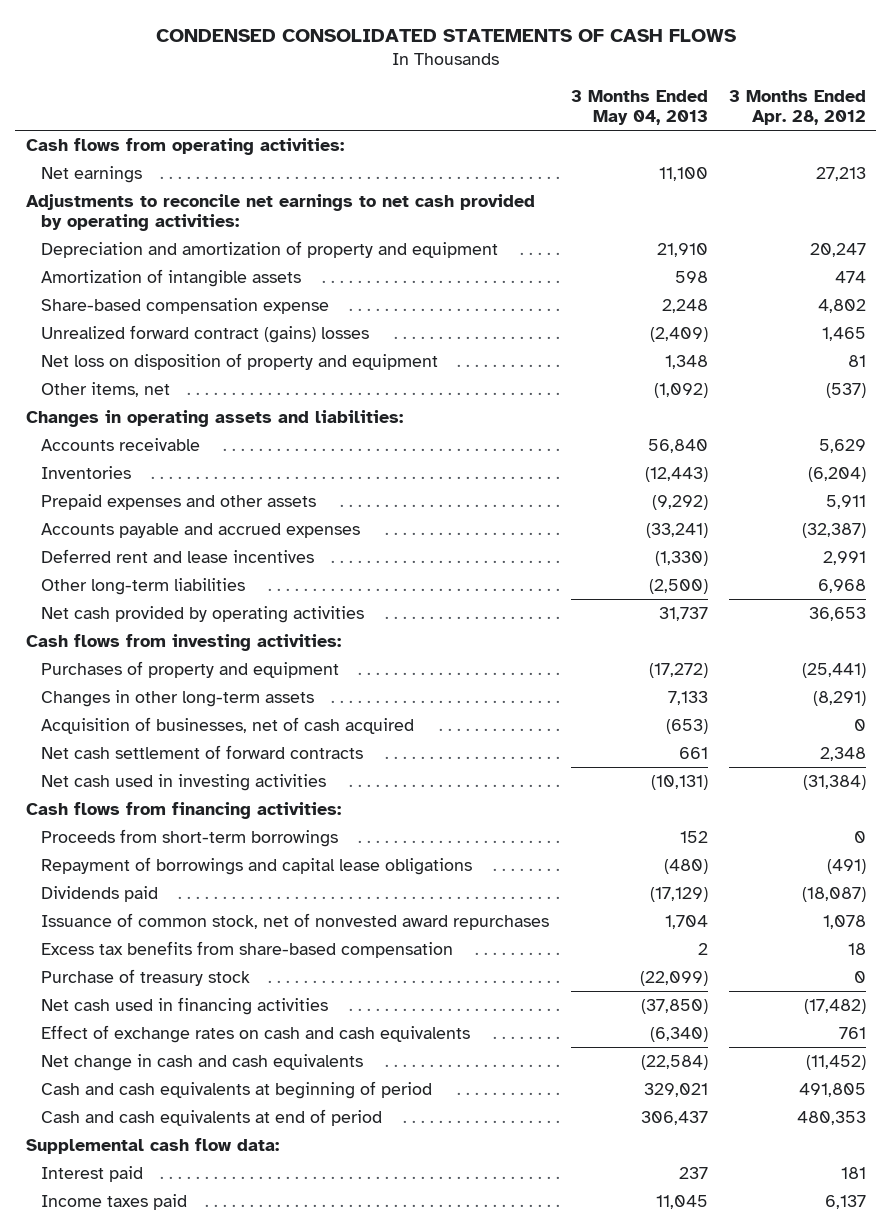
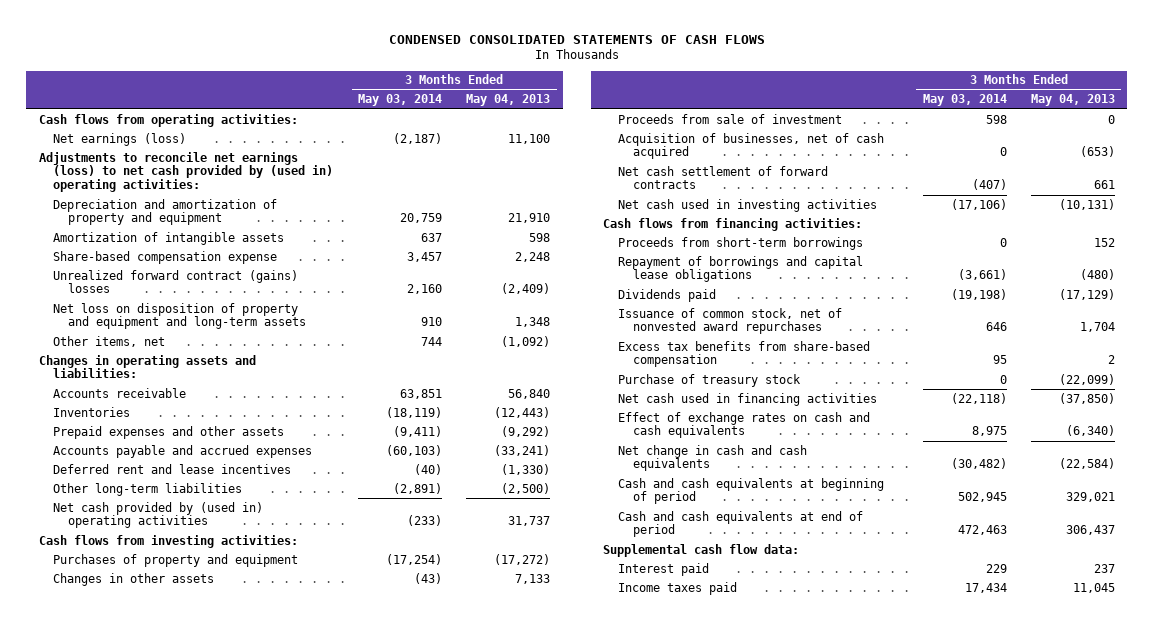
- | 3 Months Ended May 04, 2013 | 3 Months Ended Apr. 28, 2012
+ | 3 Months Ended May 03, 2014 | 3 Months Ended May 04, 2013
- Net earnings | 11,100 | 27,213
- Adjustments to reconcile net earnings to net cash provided by operating activities:
+ Net earnings (loss) | (2,187) | 11,100
+ Adjustments to reconcile net earnings (loss) to net cash provided by (used in) operating activities:
- Net loss on disposition of property and equipment | 1,348 | 81
+ Net loss on disposition of property and equipment and long-term assets | 910 | 1,348
- Net cash provided by operating activities | 31,737 | 36,653
+ Net cash provided by (used in) operating activities | (233) | 31,737
- Changes in other long-term assets | 7,133 | (8,291)
+ Changes in other assets | (43) | 7,133
+ Proceeds from sale of investment | 598 | 0

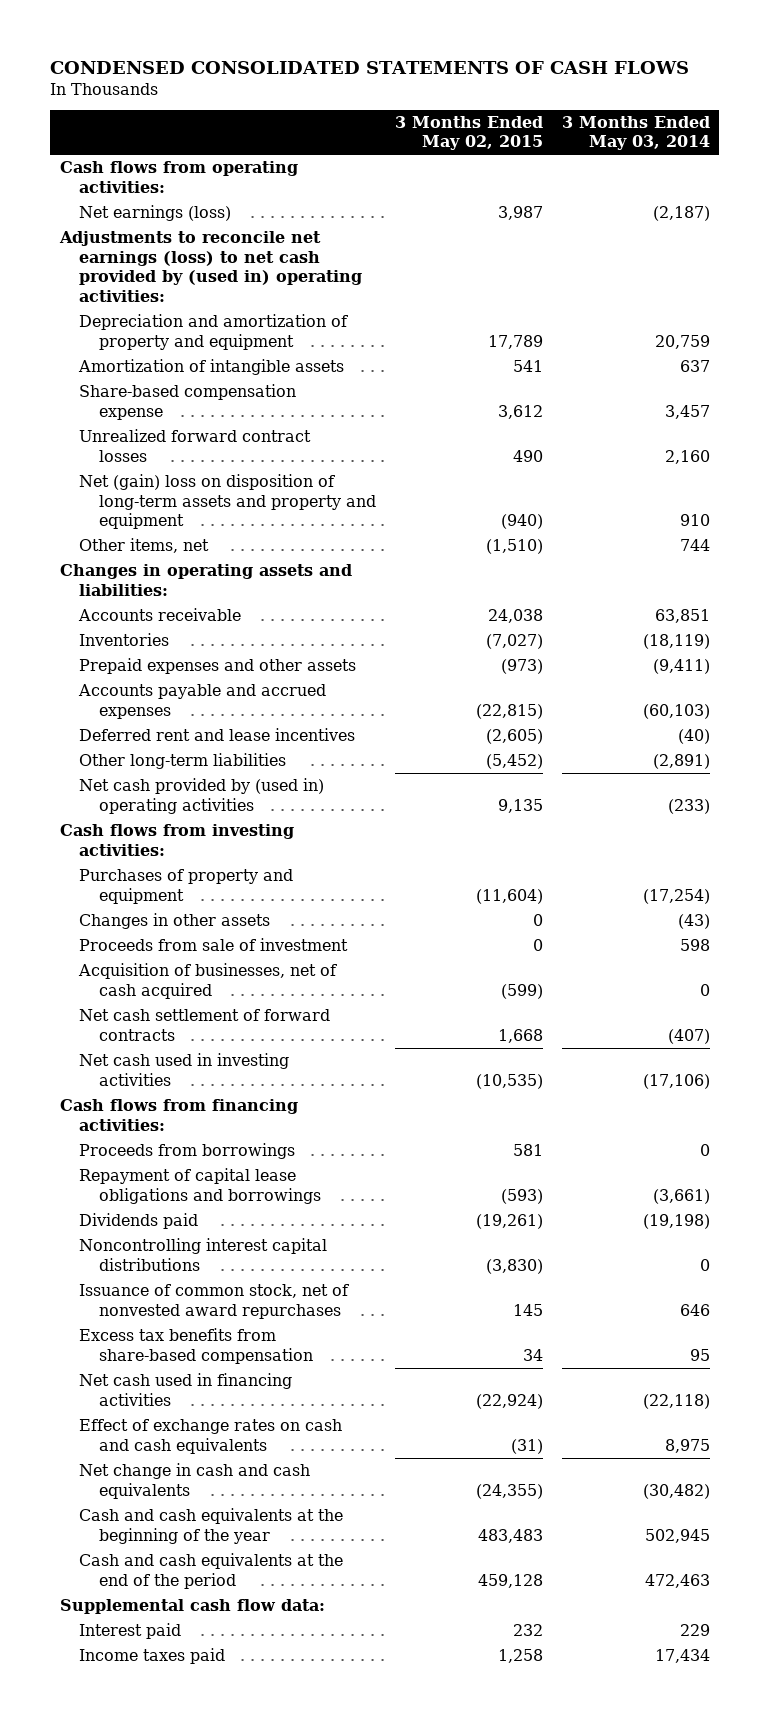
- | 3 Months Ended May 03, 2014 | 3 Months Ended May 04, 2013
+ | 3 Months Ended May 02, 2015 | 3 Months Ended May 03, 2014
- Unrealized forward contract (gains) losses | 2,160 | (2,409)
- Net loss on disposition of property and equipment and long-term assets | 910 | 1,348
+ Unrealized forward contract losses | 490 | 2,160
+ Net (gain) loss on disposition of long-term assets and property and equipment | (940) | 910
- Proceeds from short-term borrowings | 0 | 152
- Repayment of borrowings and capital lease obligations | (3,661) | (480)
+ Proceeds from borrowings | 581 | 0
+ Repayment of capital lease obligations and borrowings | (593) | (3,661)
+ Noncontrolling interest capital distributions | (3,830) | 0
- Purchase of treasury stock | 0 | (22,099)
- Cash and cash equivalents at beginning of period | 502,945 | 329,021
- Cash and cash equivalents at end of period | 472,463 | 306,437
+ Cash and cash equivalents at the beginning of the year | 483,483 | 502,945
+ Cash and cash equivalents at the end of the period | 459,128 | 472,463

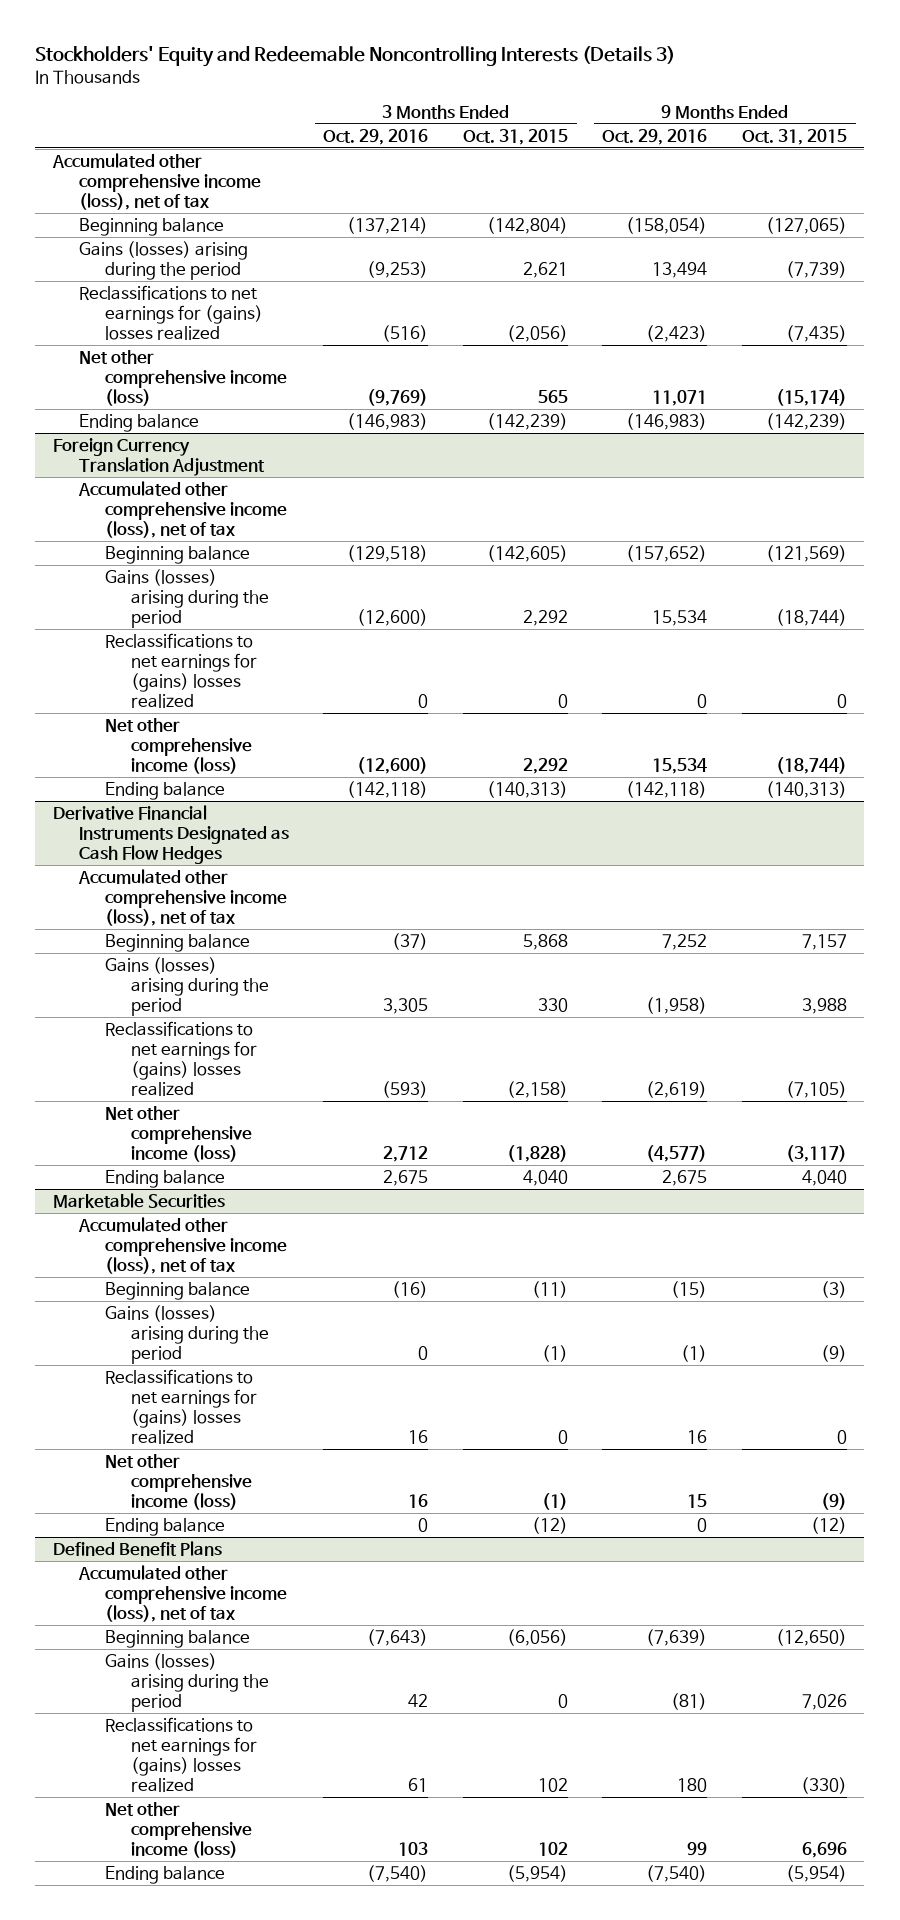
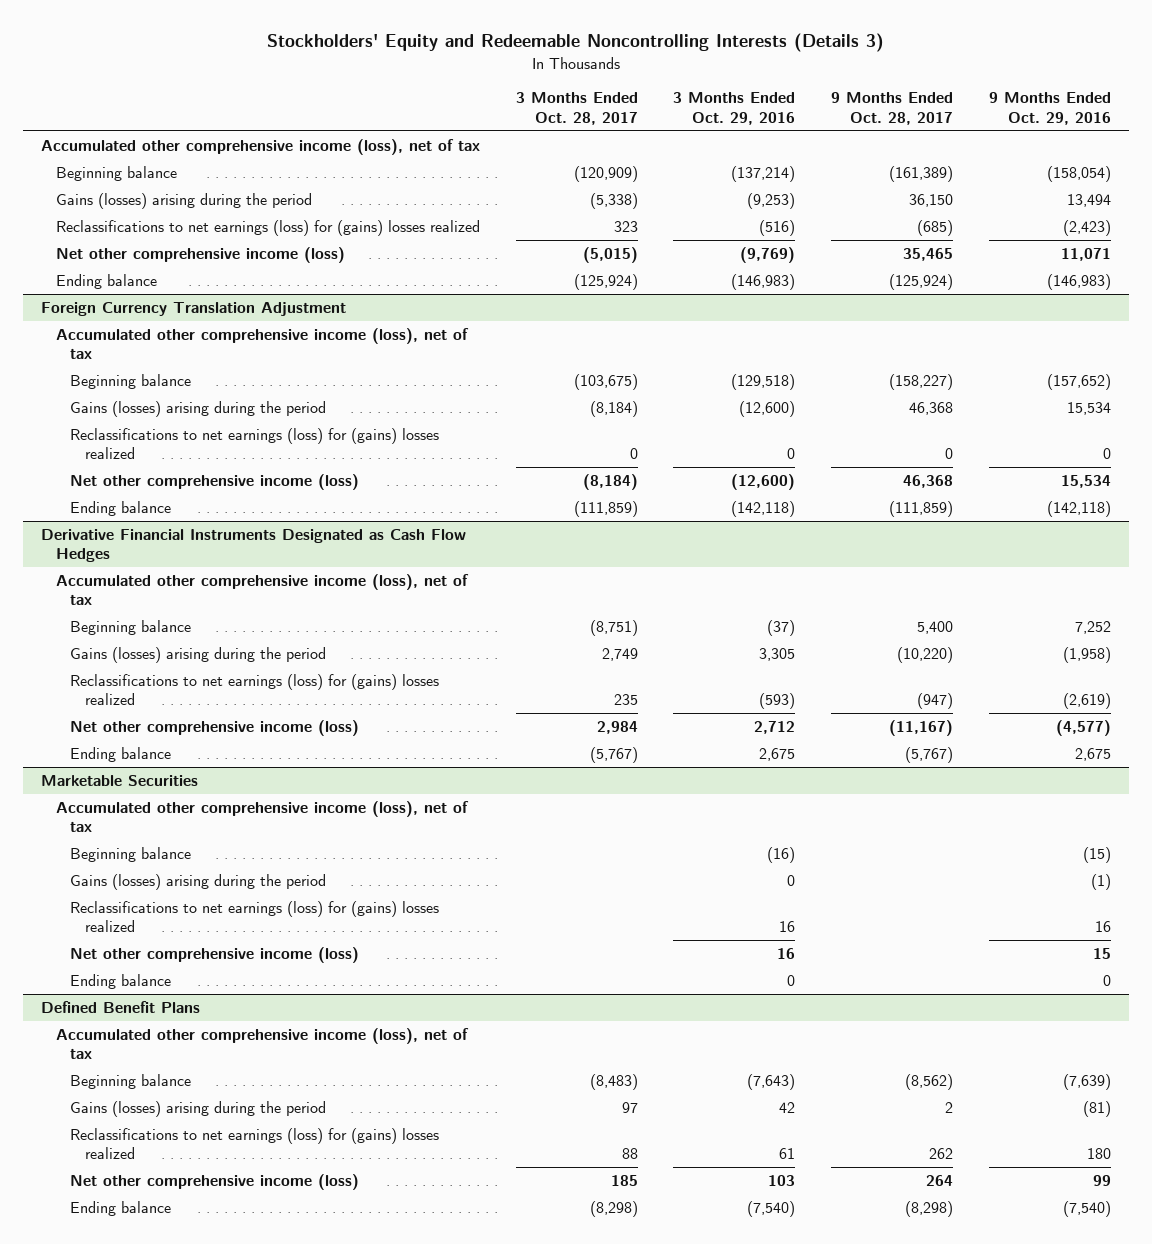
- | 3 Months Ended Oct. 29, 2016 | 3 Months Ended Oct. 31, 2015 | 9 Months Ended Oct. 29, 2016 | 9 Months Ended Oct. 31, 2015
+ | 3 Months Ended Oct. 28, 2017 | 3 Months Ended Oct. 29, 2016 | 9 Months Ended Oct. 28, 2017 | 9 Months Ended Oct. 29, 2016
- Reclassifications to net earnings for (gains) losses realized | (516) | (2,056) | (2,423) | (7,435)
+ Reclassifications to net earnings (loss) for (gains) losses realized | 323 | (516) | (685) | (2,423)
@ Foreign Currency Translation Adjustment
- Reclassifications to net earnings for (gains) losses realized | 0 | 0 | 0 | 0
+ Reclassifications to net earnings (loss) for (gains) losses realized | 0 | 0 | 0 | 0
@ Derivative Financial Instruments Designated as Cash Flow Hedges
- Reclassifications to net earnings for (gains) losses realized | (593) | (2,158) | (2,619) | (7,105)
+ Reclassifications to net earnings (loss) for (gains) losses realized | 235 | (593) | (947) | (2,619)
@ Marketable Securities
- Reclassifications to net earnings for (gains) losses realized | 16 | 0 | 16 | 0
+ Reclassifications to net earnings (loss) for (gains) losses realized | | 16 | | 16
@ Defined Benefit Plans
- Reclassifications to net earnings for (gains) losses realized | 61 | 102 | 180 | (330)
+ Reclassifications to net earnings (loss) for (gains) losses realized | 88 | 61 | 262 | 180

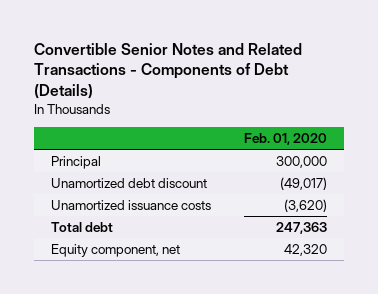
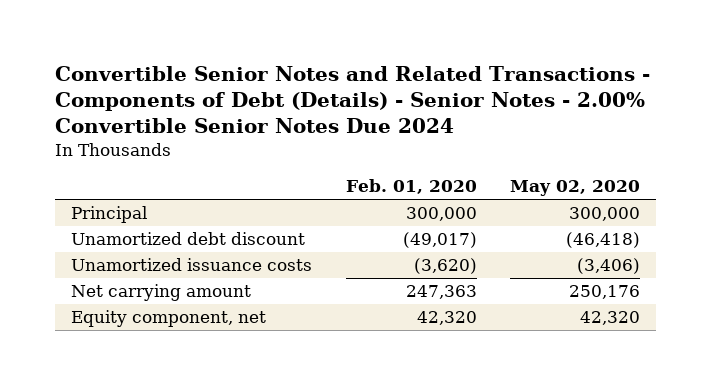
- Convertible Senior Notes and Related Transactions - Components of Debt (Details)
+ Convertible Senior Notes and Related Transactions - Components of Debt (Details) - Senior Notes - 2.00% Convertible Senior Notes Due 2024
- | Feb. 01, 2020
+ | Feb. 01, 2020 | May 02, 2020
- Total debt | 247,363
+ Net carrying amount | 247,363 | 250,176

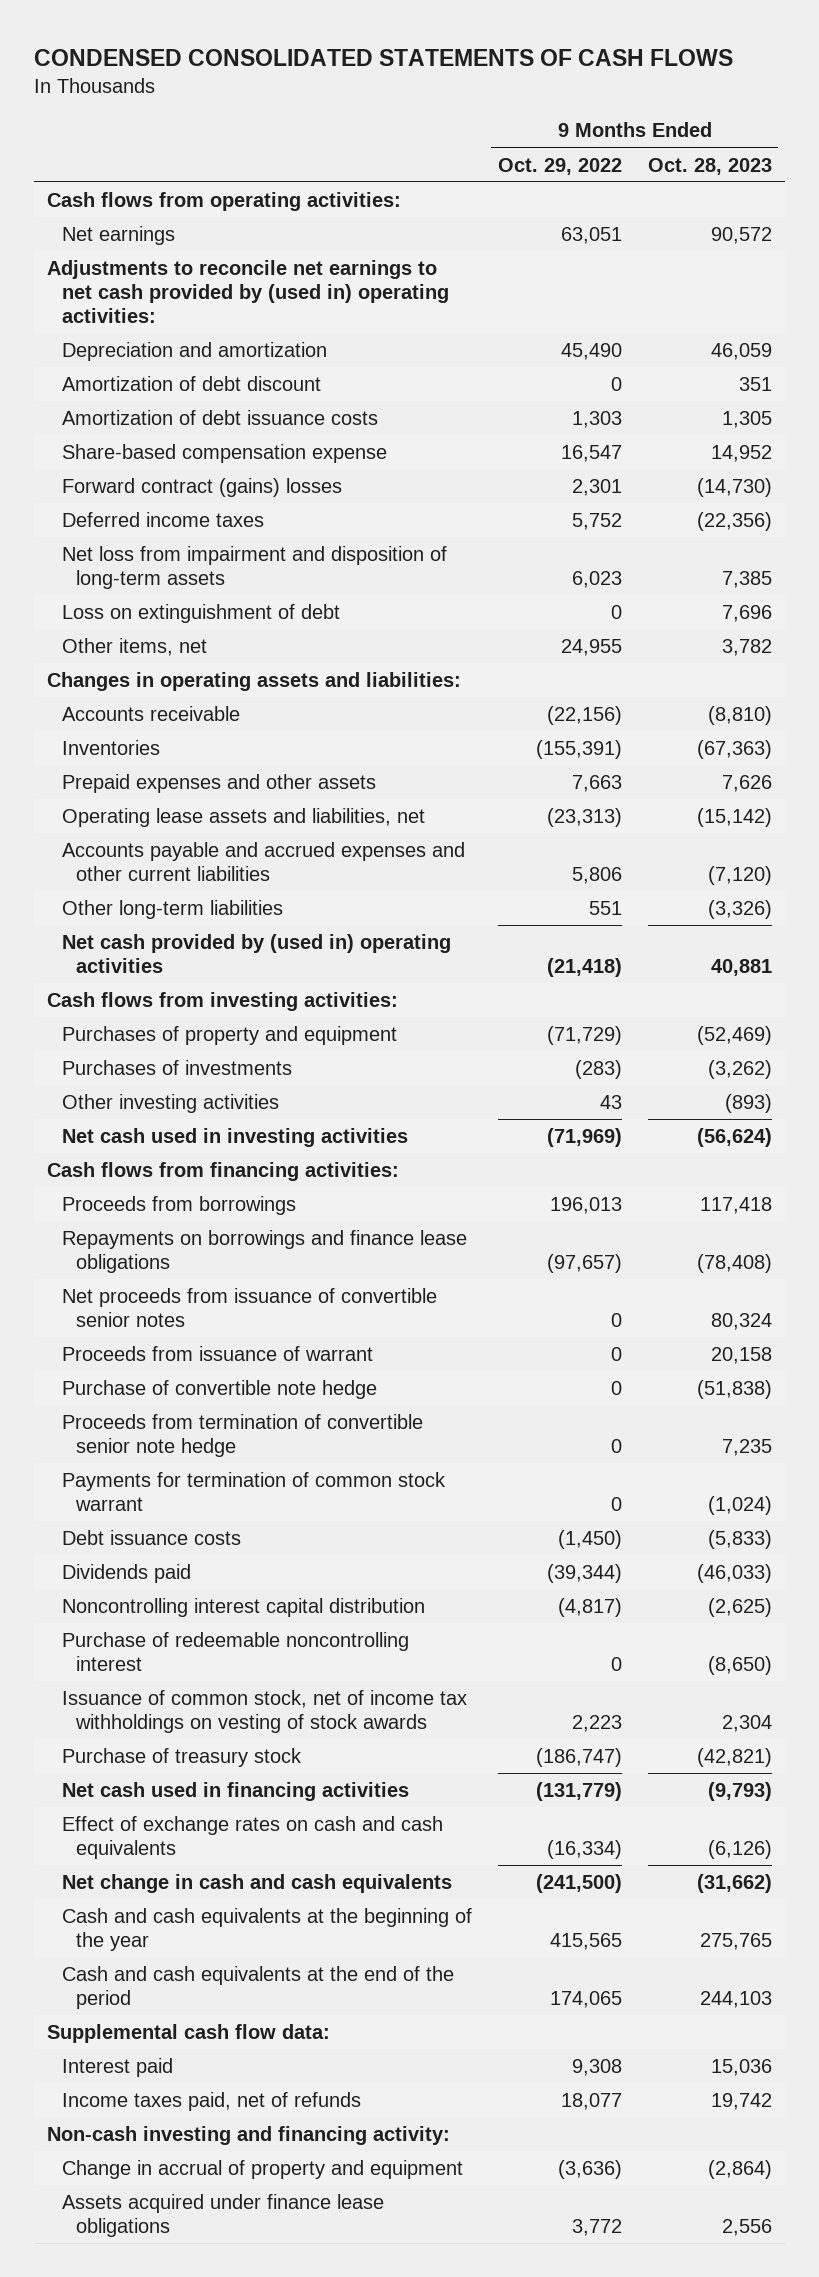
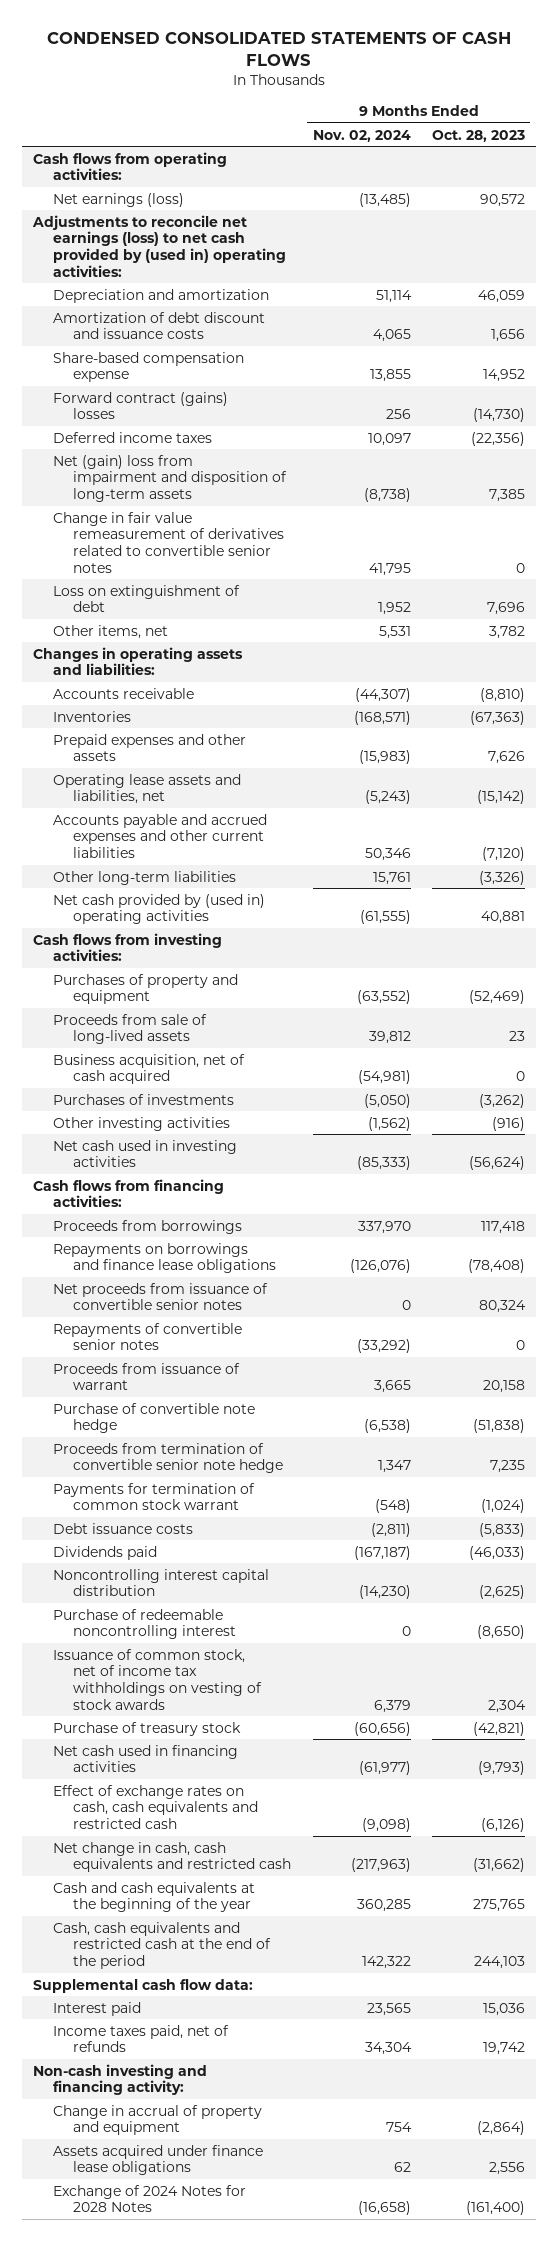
- | 9 Months Ended Oct. 29, 2022 | 9 Months Ended Oct. 28, 2023
+ | 9 Months Ended Nov. 02, 2024 | 9 Months Ended Oct. 28, 2023
- Net earnings | 63,051 | 90,572
- Adjustments to reconcile net earnings to net cash provided by (used in) operating activities:
+ Net earnings (loss) | (13,485) | 90,572
+ Adjustments to reconcile net earnings (loss) to net cash provided by (used in) operating activities:
- Amortization of debt discount | 0 | 351
- Amortization of debt issuance costs | 1,303 | 1,305
+ Amortization of debt discount and issuance costs | 4,065 | 1,656
- Net loss from impairment and disposition of long-term assets | 6,023 | 7,385
+ Net (gain) loss from impairment and disposition of long-term assets | (8,738) | 7,385
+ Change in fair value remeasurement of derivatives related to convertible senior notes | 41,795 | 0
+ Proceeds from sale of long-lived assets | 39,812 | 23
+ Business acquisition, net of cash acquired | (54,981) | 0
- Other investing activities | 43 | (893)
+ Other investing activities | (1,562) | (916)
+ Repayments of convertible senior notes | (33,292) | 0
- Effect of exchange rates on cash and cash equivalents | (16,334) | (6,126)
- Net change in cash and cash equivalents | (241,500) | (31,662)
+ Effect of exchange rates on cash, cash equivalents and restricted cash | (9,098) | (6,126)
+ Net change in cash, cash equivalents and restricted cash | (217,963) | (31,662)
- Cash and cash equivalents at the end of the period | 174,065 | 244,103
+ Cash, cash equivalents and restricted cash at the end of the period | 142,322 | 244,103
+ Exchange of 2024 Notes for 2028 Notes | (16,658) | (161,400)

